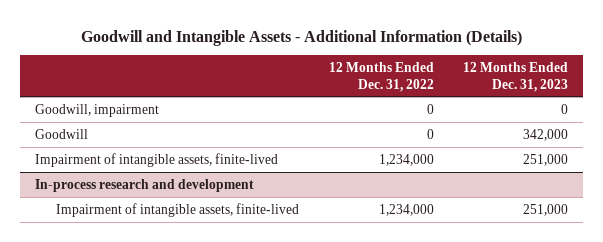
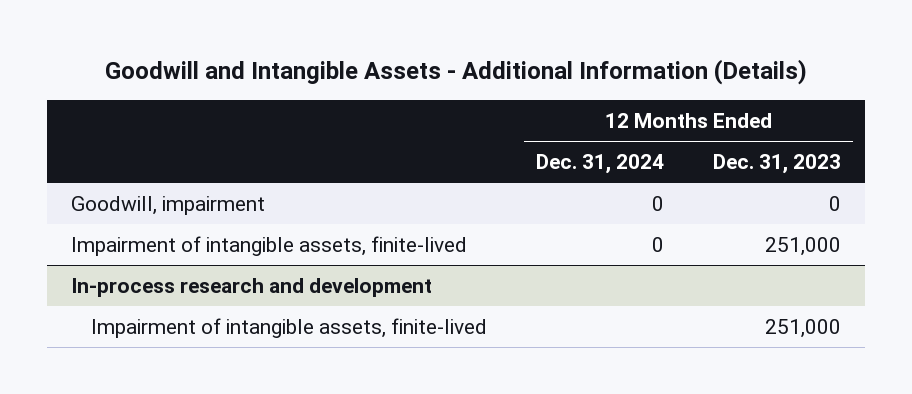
- | 12 Months Ended Dec. 31, 2022 | 12 Months Ended Dec. 31, 2023
+ | 12 Months Ended Dec. 31, 2024 | 12 Months Ended Dec. 31, 2023
- Goodwill | 0 | 342,000

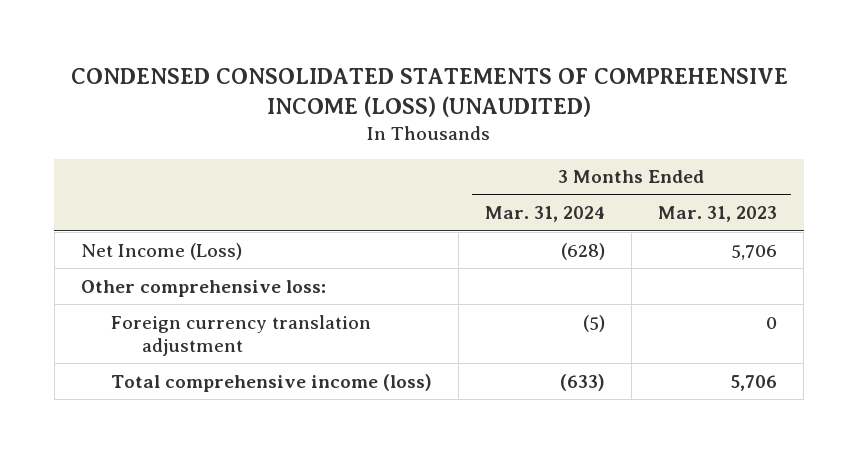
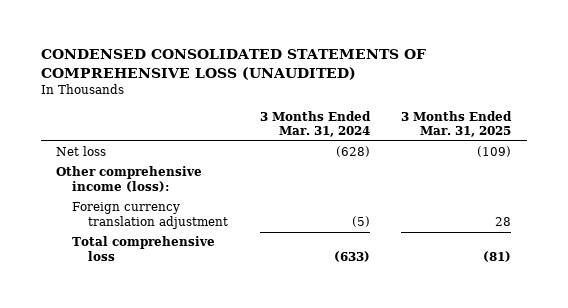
- CONDENSED CONSOLIDATED STATEMENTS OF COMPREHENSIVE INCOME (LOSS) (UNAUDITED)
+ CONDENSED CONSOLIDATED STATEMENTS OF COMPREHENSIVE LOSS (UNAUDITED)
- | 3 Months Ended Mar. 31, 2024 | 3 Months Ended Mar. 31, 2023
+ | 3 Months Ended Mar. 31, 2024 | 3 Months Ended Mar. 31, 2025
- Net Income (Loss) | (628) | 5,706
- Other comprehensive loss:
+ Net loss | (628) | (109)
+ Other comprehensive income (loss):
- Total comprehensive income (loss) | (633) | 5,706
+ Total comprehensive loss | (633) | (81)

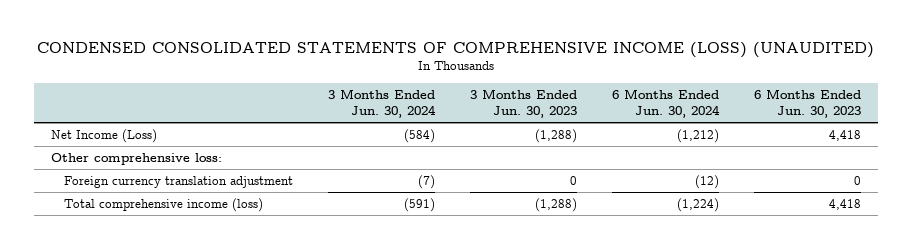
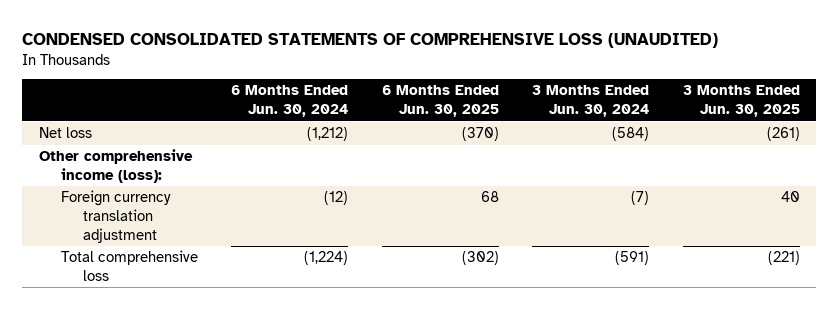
- CONDENSED CONSOLIDATED STATEMENTS OF COMPREHENSIVE INCOME (LOSS) (UNAUDITED)
+ CONDENSED CONSOLIDATED STATEMENTS OF COMPREHENSIVE LOSS (UNAUDITED)
- | 3 Months Ended Jun. 30, 2024 | 3 Months Ended Jun. 30, 2023 | 6 Months Ended Jun. 30, 2024 | 6 Months Ended Jun. 30, 2023
+ | 6 Months Ended Jun. 30, 2024 | 6 Months Ended Jun. 30, 2025 | 3 Months Ended Jun. 30, 2024 | 3 Months Ended Jun. 30, 2025
- Net Income (Loss) | (584) | (1,288) | (1,212) | 4,418
- Other comprehensive loss:
+ Net loss | (1,212) | (370) | (584) | (261)
+ Other comprehensive income (loss):
- Total comprehensive income (loss) | (591) | (1,288) | (1,224) | 4,418
+ Total comprehensive loss | (1,224) | (302) | (591) | (221)

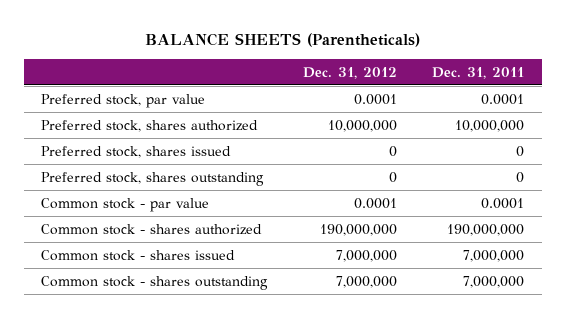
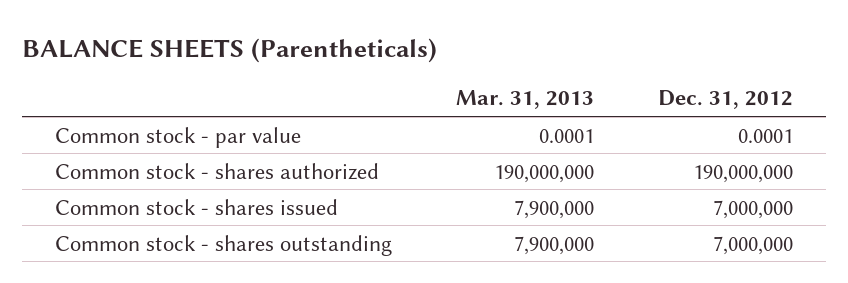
- | Dec. 31, 2012 | Dec. 31, 2011
+ | Mar. 31, 2013 | Dec. 31, 2012
- Preferred stock, par value | 0.0001 | 0.0001
- Preferred stock, shares authorized | 10,000,000 | 10,000,000
- Preferred stock, shares issued | 0 | 0
- Preferred stock, shares outstanding | 0 | 0

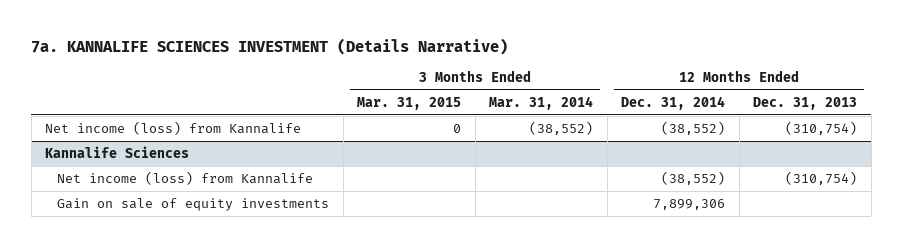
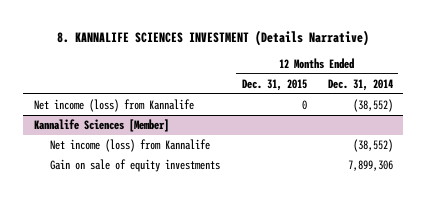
- 7a. KANNALIFE SCIENCES INVESTMENT (Details Narrative)
+ 8. KANNALIFE SCIENCES INVESTMENT (Details Narrative)
- | 3 Months Ended Mar. 31, 2015 | 3 Months Ended Mar. 31, 2014 | 12 Months Ended Dec. 31, 2014 | 12 Months Ended Dec. 31, 2013
+ | 12 Months Ended Dec. 31, 2015 | 12 Months Ended Dec. 31, 2014
- Kannalife Sciences
+ Kannalife Sciences [Member]

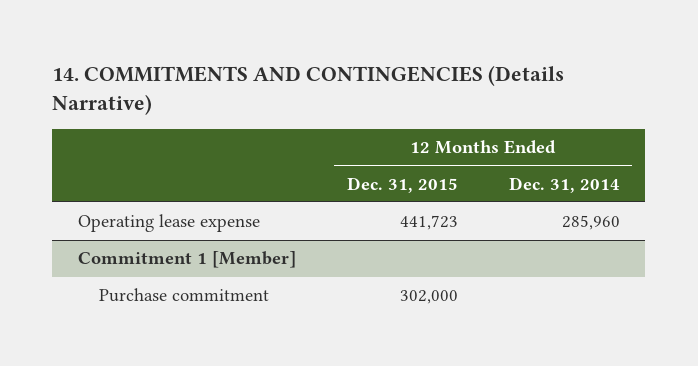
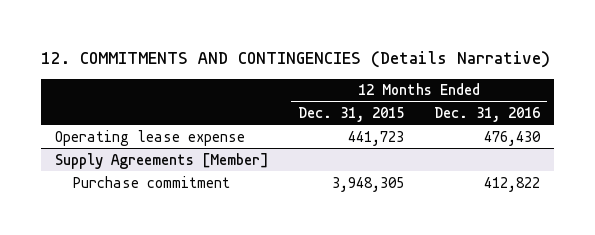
- 14. COMMITMENTS AND CONTINGENCIES (Details Narrative)
+ 12. COMMITMENTS AND CONTINGENCIES (Details Narrative)
- | 12 Months Ended Dec. 31, 2015 | 12 Months Ended Dec. 31, 2014
+ | 12 Months Ended Dec. 31, 2015 | 12 Months Ended Dec. 31, 2016
- Commitment 1 [Member]
- Purchase commitment | 302,000 |
+ Supply Agreements [Member]
+ Purchase commitment | 3,948,305 | 412,822

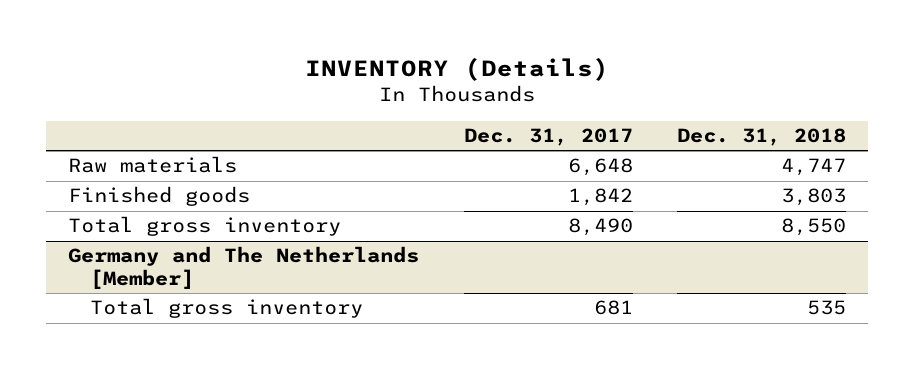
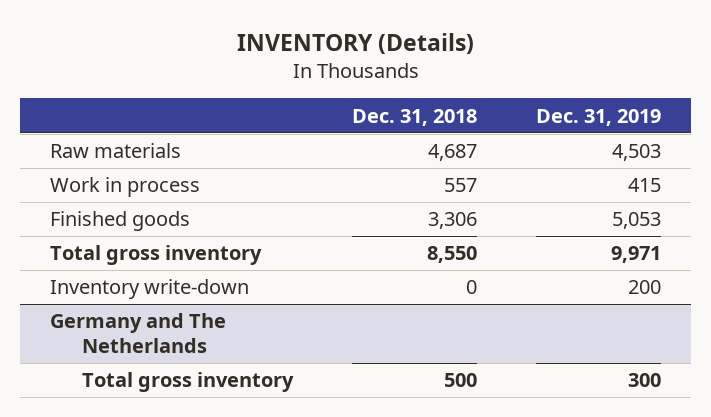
- | Dec. 31, 2017 | Dec. 31, 2018
+ | Dec. 31, 2018 | Dec. 31, 2019
- Raw materials | 6,648 | 4,747
- Finished goods | 1,842 | 3,803
+ Raw materials | 4,687 | 4,503
+ Work in process | 557 | 415
+ Finished goods | 3,306 | 5,053
- Germany and The Netherlands [Member]
- Total gross inventory | 681 | 535
+ Inventory write-down | 0 | 200
+ Germany and The Netherlands
+ Total gross inventory | 500 | 300

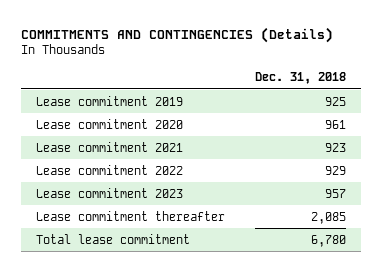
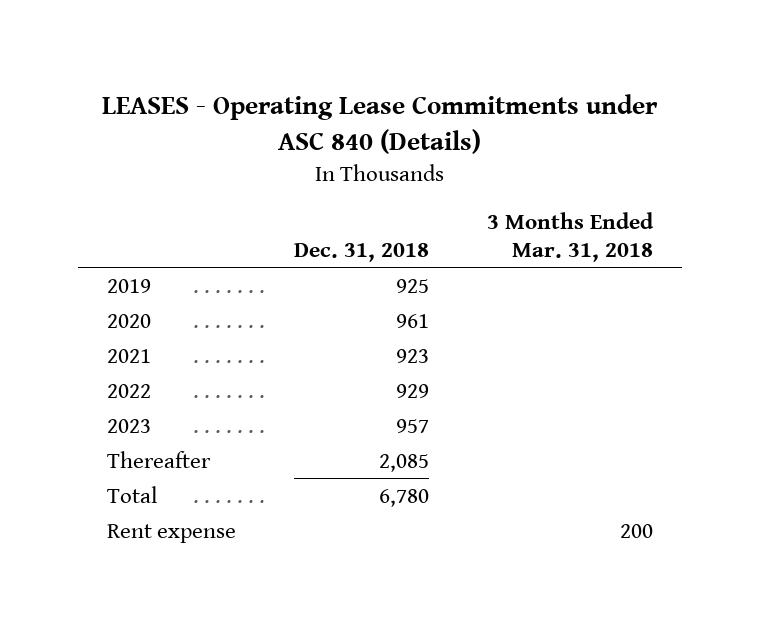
- COMMITMENTS AND CONTINGENCIES (Details)
+ LEASES - Operating Lease Commitments under ASC 840 (Details)
- | Dec. 31, 2018
+ | Dec. 31, 2018 | 3 Months Ended Mar. 31, 2018
- Lease commitment 2019 | 925
- Lease commitment 2020 | 961
- Lease commitment 2021 | 923
- Lease commitment 2022 | 929
- Lease commitment 2023 | 957
- Lease commitment thereafter | 2,085
- Total lease commitment | 6,780
+ 2019 | 925 |
+ 2020 | 961 |
+ 2021 | 923 |
+ 2022 | 929 |
+ 2023 | 957 |
+ Thereafter | 2,085 |
+ Total | 6,780 |
+ Rent expense | | 200

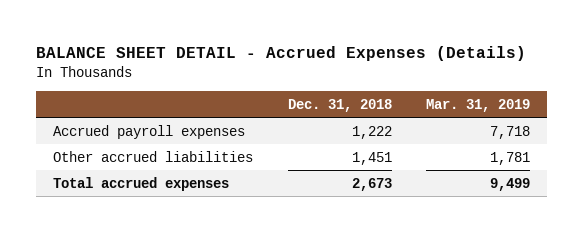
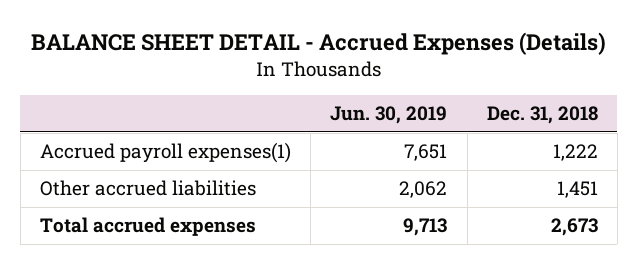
- | Dec. 31, 2018 | Mar. 31, 2019
+ | Jun. 30, 2019 | Dec. 31, 2018
- Accrued payroll expenses | 1,222 | 7,718
+ Accrued payroll expenses(1) | 7,651 | 1,222

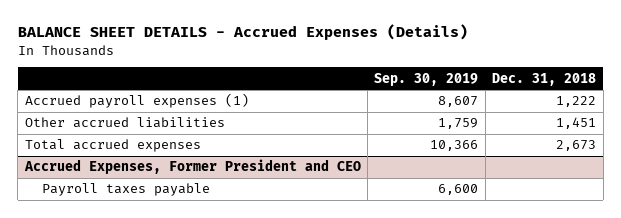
- BALANCE SHEET DETAIL - Accrued Expenses (Details)
+ BALANCE SHEET DETAILS - Accrued Expenses (Details)
- | Jun. 30, 2019 | Dec. 31, 2018
+ | Sep. 30, 2019 | Dec. 31, 2018
- Accrued payroll expenses(1) | 7,651 | 1,222
+ Accrued payroll expenses (1) | 8,607 | 1,222
+ Accrued Expenses, Former President and CEO
+ Payroll taxes payable | 6,600 |

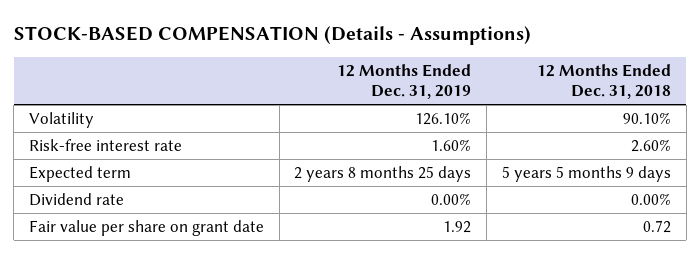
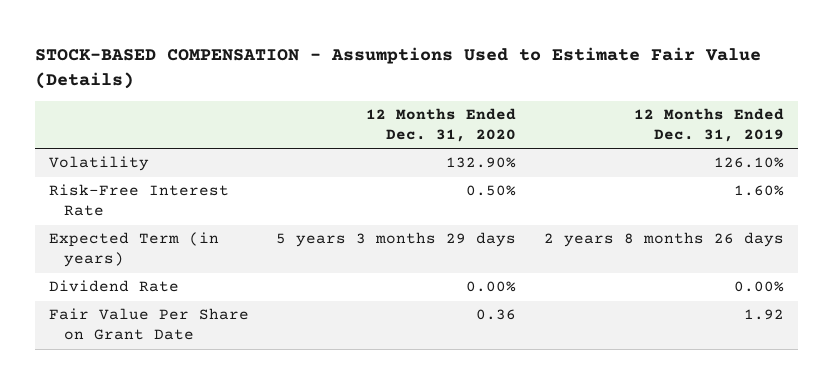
- STOCK-BASED COMPENSATION (Details - Assumptions)
+ STOCK-BASED COMPENSATION - Assumptions Used to Estimate Fair Value (Details)
- | 12 Months Ended Dec. 31, 2019 | 12 Months Ended Dec. 31, 2018
+ | 12 Months Ended Dec. 31, 2020 | 12 Months Ended Dec. 31, 2019
- Risk-free interest rate | 1.60% | 2.60%
- Expected term | 2 years 8 months 25 days | 5 years 5 months 9 days
- Dividend rate | 0.00% | 0.00%
- Fair value per share on grant date | 1.92 | 0.72
+ Risk-Free Interest Rate | 0.50% | 1.60%
+ Expected Term (in years) | 5 years 3 months 29 days | 2 years 8 months 26 days
+ Dividend Rate | 0.00% | 0.00%
+ Fair Value Per Share on Grant Date | 0.36 | 1.92

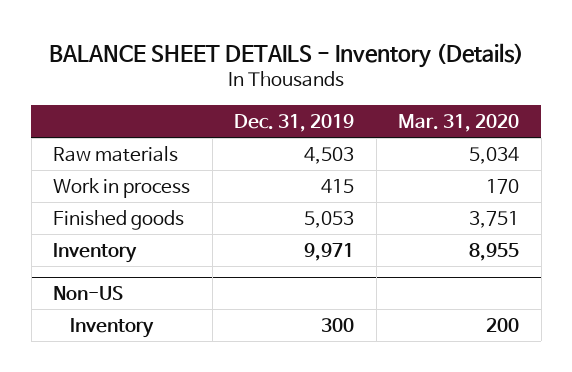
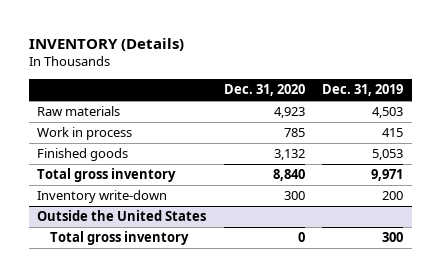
- BALANCE SHEET DETAILS - Inventory (Details)
+ INVENTORY (Details)
- | Dec. 31, 2019 | Mar. 31, 2020
+ | Dec. 31, 2020 | Dec. 31, 2019
- Inventory | 9,971 | 8,955
- Non-US
- Inventory | 300 | 200
+ Total gross inventory | 8,840 | 9,971
+ Inventory write-down | 300 | 200
+ Outside the United States
+ Total gross inventory | 0 | 300

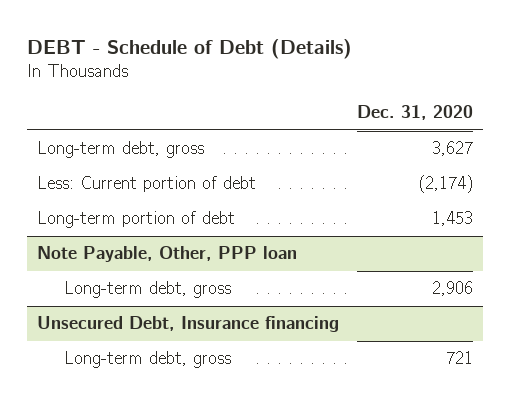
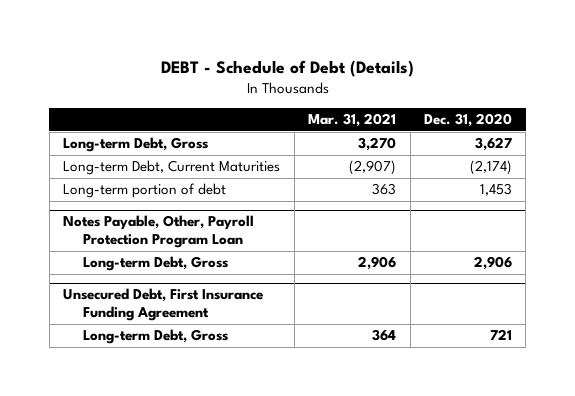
- | Dec. 31, 2020
+ | Mar. 31, 2021 | Dec. 31, 2020
- Long-term debt, gross | 3,627
- Less: Current portion of debt | (2,174)
+ Long-term Debt, Gross | 3,270 | 3,627
+ Long-term Debt, Current Maturities | (2,907) | (2,174)
- Note Payable, Other, PPP loan
- Long-term debt, gross | 2,906
- Unsecured Debt, Insurance financing
- Long-term debt, gross | 721
+ Notes Payable, Other, Payroll Protection Program Loan
+ Long-term Debt, Gross | 2,906 | 2,906
+ Unsecured Debt, First Insurance Funding Agreement
+ Long-term Debt, Gross | 364 | 721

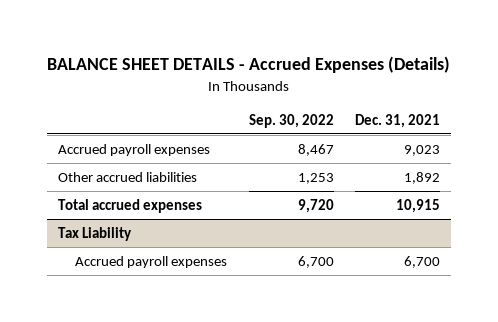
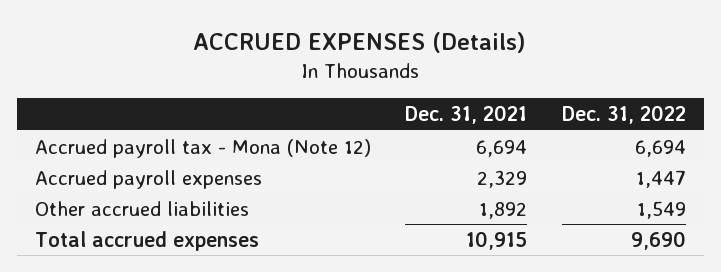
- BALANCE SHEET DETAILS - Accrued Expenses (Details)
+ ACCRUED EXPENSES (Details)
- | Sep. 30, 2022 | Dec. 31, 2021
+ | Dec. 31, 2021 | Dec. 31, 2022
- Accrued payroll expenses | 8,467 | 9,023
+ Accrued payroll tax - Mona (Note 12) | 6,694 | 6,694
+ Accrued payroll expenses | 2,329 | 1,447
- Tax Liability
- Accrued payroll expenses | 6,700 | 6,700

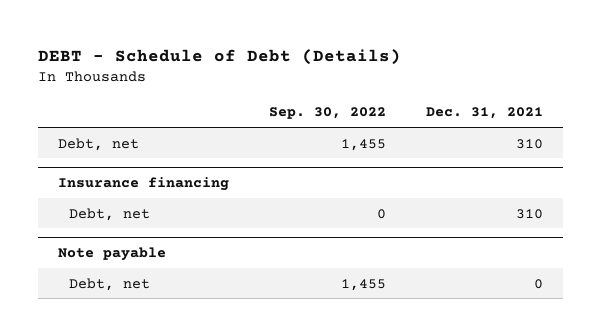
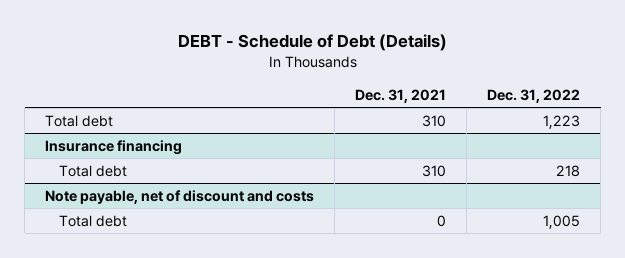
- | Sep. 30, 2022 | Dec. 31, 2021
+ | Dec. 31, 2021 | Dec. 31, 2022
- Debt, net | 1,455 | 310
+ Total debt | 310 | 1,223
@ Insurance financing
- Debt, net | 0 | 310
- Note payable
- Debt, net | 1,455 | 0
@ Insurance financing
+ Total debt | 310 | 218
+ Note payable, net of discount and costs
+ Total debt | 0 | 1,005

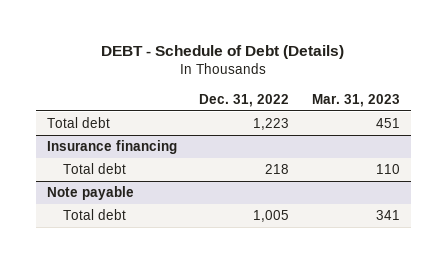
- | Dec. 31, 2021 | Dec. 31, 2022
+ | Dec. 31, 2022 | Mar. 31, 2023
- Note payable, net of discount and costs
+ Note payable

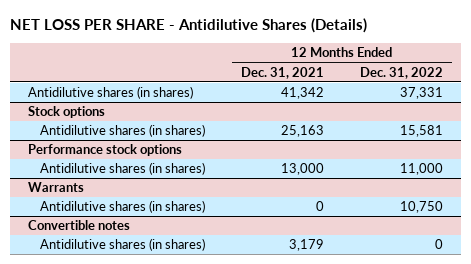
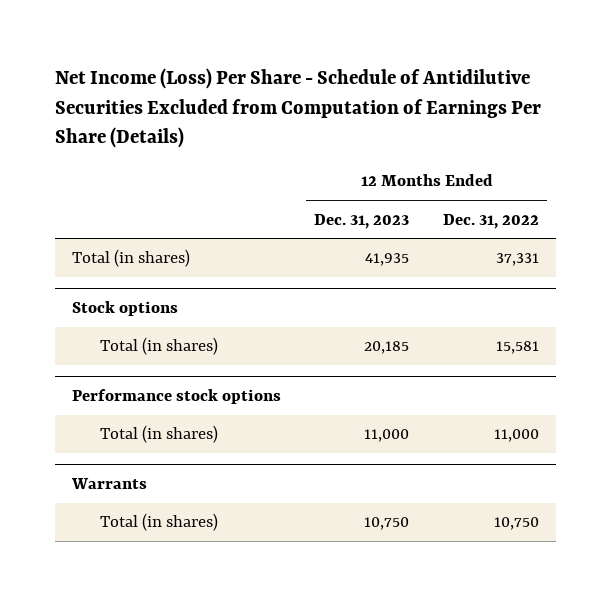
- NET LOSS PER SHARE - Antidilutive Shares (Details)
+ Net Income (Loss) Per Share - Schedule of Antidilutive Securities Excluded from Computation of Earnings Per Share (Details)
- | 12 Months Ended Dec. 31, 2021 | 12 Months Ended Dec. 31, 2022
+ | 12 Months Ended Dec. 31, 2023 | 12 Months Ended Dec. 31, 2022
- Antidilutive shares (in shares) | 41,342 | 37,331
+ Total (in shares) | 41,935 | 37,331
@ Stock options
- Antidilutive shares (in shares) | 25,163 | 15,581
+ Total (in shares) | 20,185 | 15,581
@ Performance stock options
- Antidilutive shares (in shares) | 13,000 | 11,000
+ Total (in shares) | 11,000 | 11,000
@ Warrants
- Antidilutive shares (in shares) | 0 | 10,750
- Convertible notes
- Antidilutive shares (in shares) | 3,179 | 0
@ Warrants
+ Total (in shares) | 10,750 | 10,750

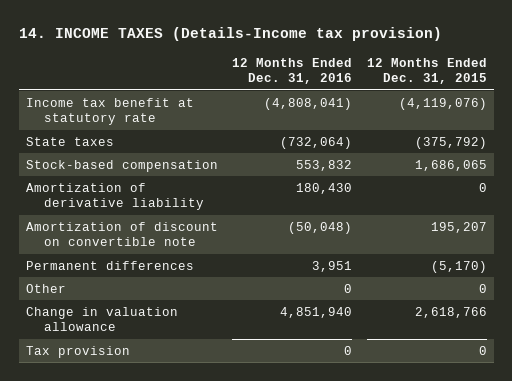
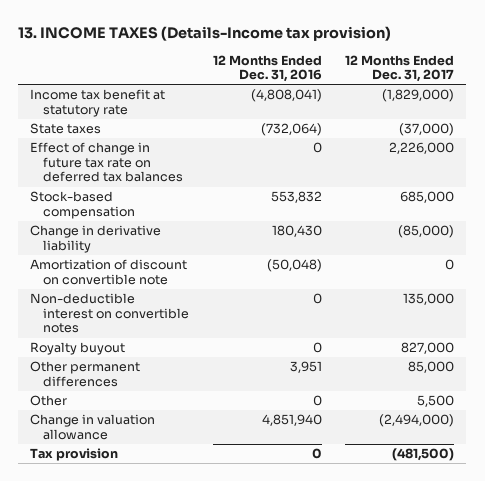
- 14. INCOME TAXES (Details-Income tax provision)
+ 13. INCOME TAXES (Details-Income tax provision)
- | 12 Months Ended Dec. 31, 2016 | 12 Months Ended Dec. 31, 2015
+ | 12 Months Ended Dec. 31, 2016 | 12 Months Ended Dec. 31, 2017
+ Effect of change in future tax rate on deferred tax balances | 0 | 2,226,000
- Amortization of derivative liability | 180,430 | 0
+ Change in derivative liability | 180,430 | (85,000)
- Permanent differences | 3,951 | (5,170)
+ Non-deductible interest on convertible notes | 0 | 135,000
+ Royalty buyout | 0 | 827,000
+ Other permanent differences | 3,951 | 85,000

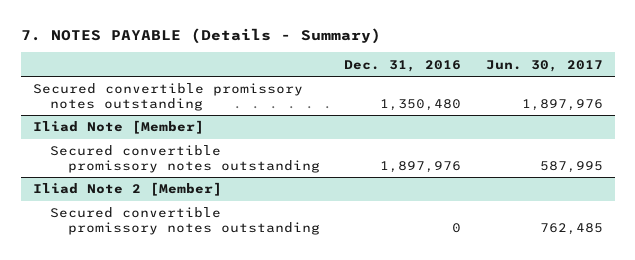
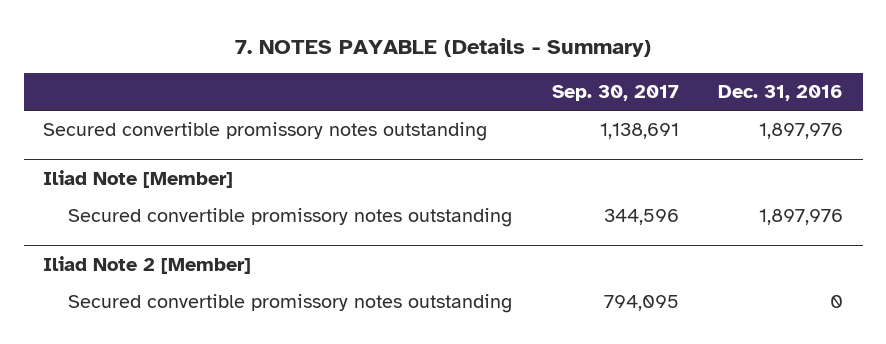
- | Dec. 31, 2016 | Jun. 30, 2017
+ | Sep. 30, 2017 | Dec. 31, 2016
- Secured convertible promissory notes outstanding | 1,350,480 | 1,897,976
+ Secured convertible promissory notes outstanding | 1,138,691 | 1,897,976

